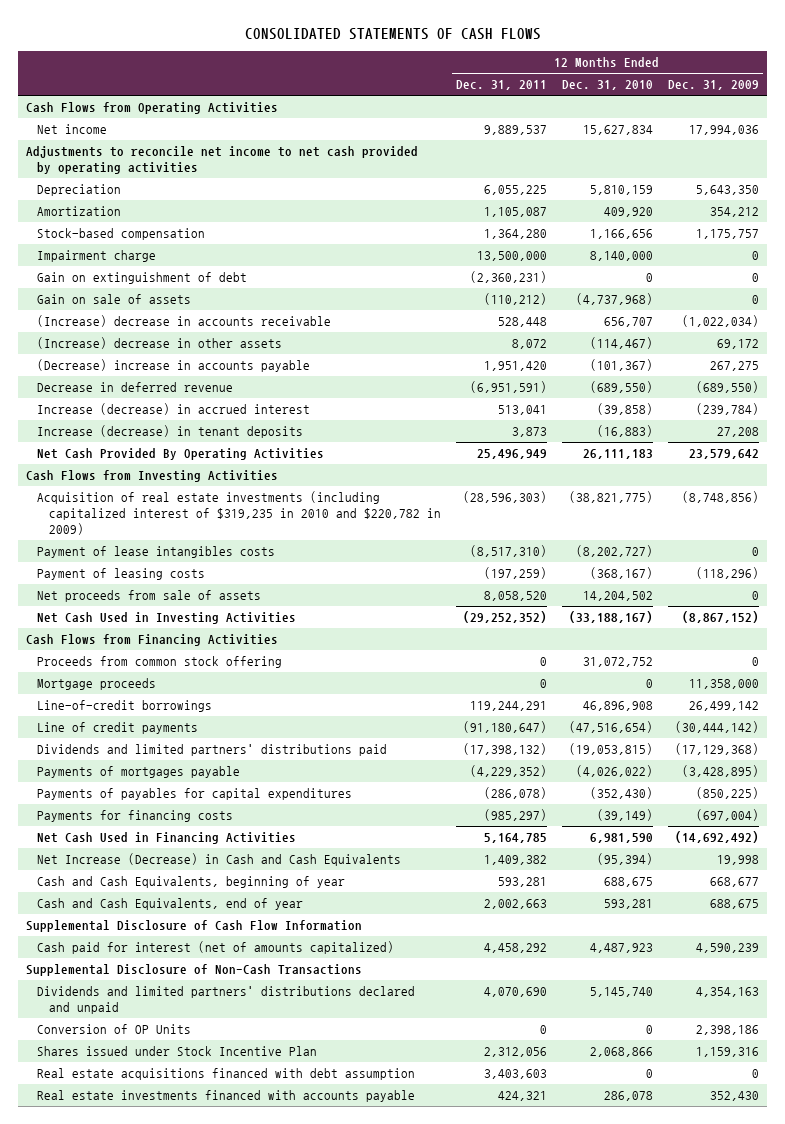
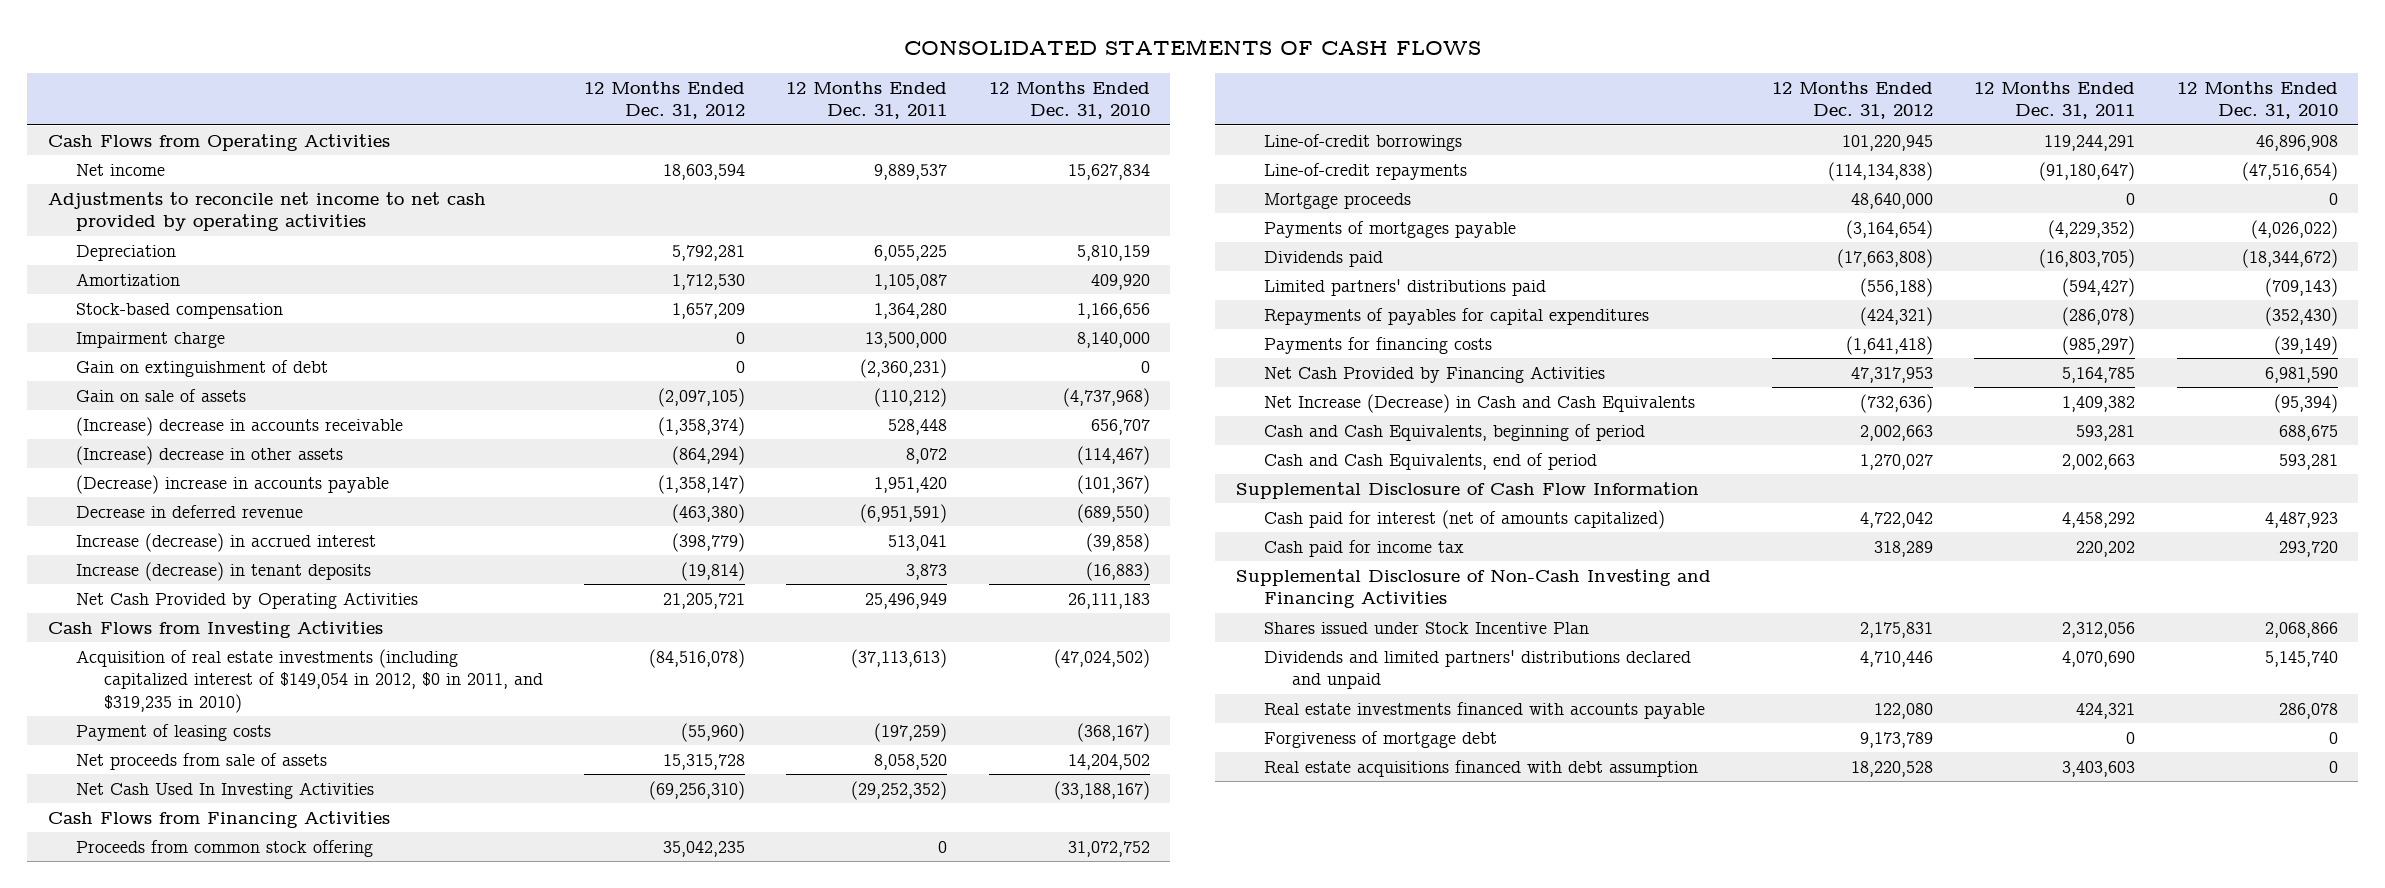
- | 12 Months Ended Dec. 31, 2011 | 12 Months Ended Dec. 31, 2010 | 12 Months Ended Dec. 31, 2009
+ | 12 Months Ended Dec. 31, 2012 | 12 Months Ended Dec. 31, 2011 | 12 Months Ended Dec. 31, 2010
- Net Cash Provided By Operating Activities | 25,496,949 | 26,111,183 | 23,579,642
+ Net Cash Provided by Operating Activities | 21,205,721 | 25,496,949 | 26,111,183
- Acquisition of real estate investments (including capitalized interest of $319,235 in 2010 and $220,782 in 2009) | (28,596,303) | (38,821,775) | (8,748,856)
- Payment of lease intangibles costs | (8,517,310) | (8,202,727) | 0
+ Acquisition of real estate investments (including capitalized interest of $149,054 in 2012, $0 in 2011, and $319,235 in 2010) | (84,516,078) | (37,113,613) | (47,024,502)
- Net Cash Used in Investing Activities | (29,252,352) | (33,188,167) | (8,867,152)
+ Net Cash Used In Investing Activities | (69,256,310) | (29,252,352) | (33,188,167)
- Line of credit payments | (91,180,647) | (47,516,654) | (30,444,142)
- Dividends and limited partners' distributions paid | (17,398,132) | (19,053,815) | (17,129,368)
+ Line-of-credit repayments | (114,134,838) | (91,180,647) | (47,516,654)
moved down: Mortgage proceeds | 48,640,000 | 0 | 0
- Payments of payables for capital expenditures | (286,078) | (352,430) | (850,225)
+ Dividends paid | (17,663,808) | (16,803,705) | (18,344,672)
+ Limited partners' distributions paid | (556,188) | (594,427) | (709,143)
+ Repayments of payables for capital expenditures | (424,321) | (286,078) | (352,430)
- Net Cash Used in Financing Activities | 5,164,785 | 6,981,590 | (14,692,492)
+ Net Cash Provided by Financing Activities | 47,317,953 | 5,164,785 | 6,981,590
- Cash and Cash Equivalents, beginning of year | 593,281 | 688,675 | 668,677
- Cash and Cash Equivalents, end of year | 2,002,663 | 593,281 | 688,675
+ Cash and Cash Equivalents, beginning of period | 2,002,663 | 593,281 | 688,675
+ Cash and Cash Equivalents, end of period | 1,270,027 | 2,002,663 | 593,281
- Supplemental Disclosure of Non-Cash Transactions
- Conversion of OP Units | 0 | 0 | 2,398,186
+ Cash paid for income tax | 318,289 | 220,202 | 293,720
+ Supplemental Disclosure of Non-Cash Investing and Financing Activities
moved down: Dividends and limited partners' distributions declared and unpaid | 4,710,446 | 4,070,690 | 5,145,740
+ Forgiveness of mortgage debt | 9,173,789 | 0 | 0
moved down: Real estate acquisitions financed with debt assumption | 18,220,528 | 3,403,603 | 0

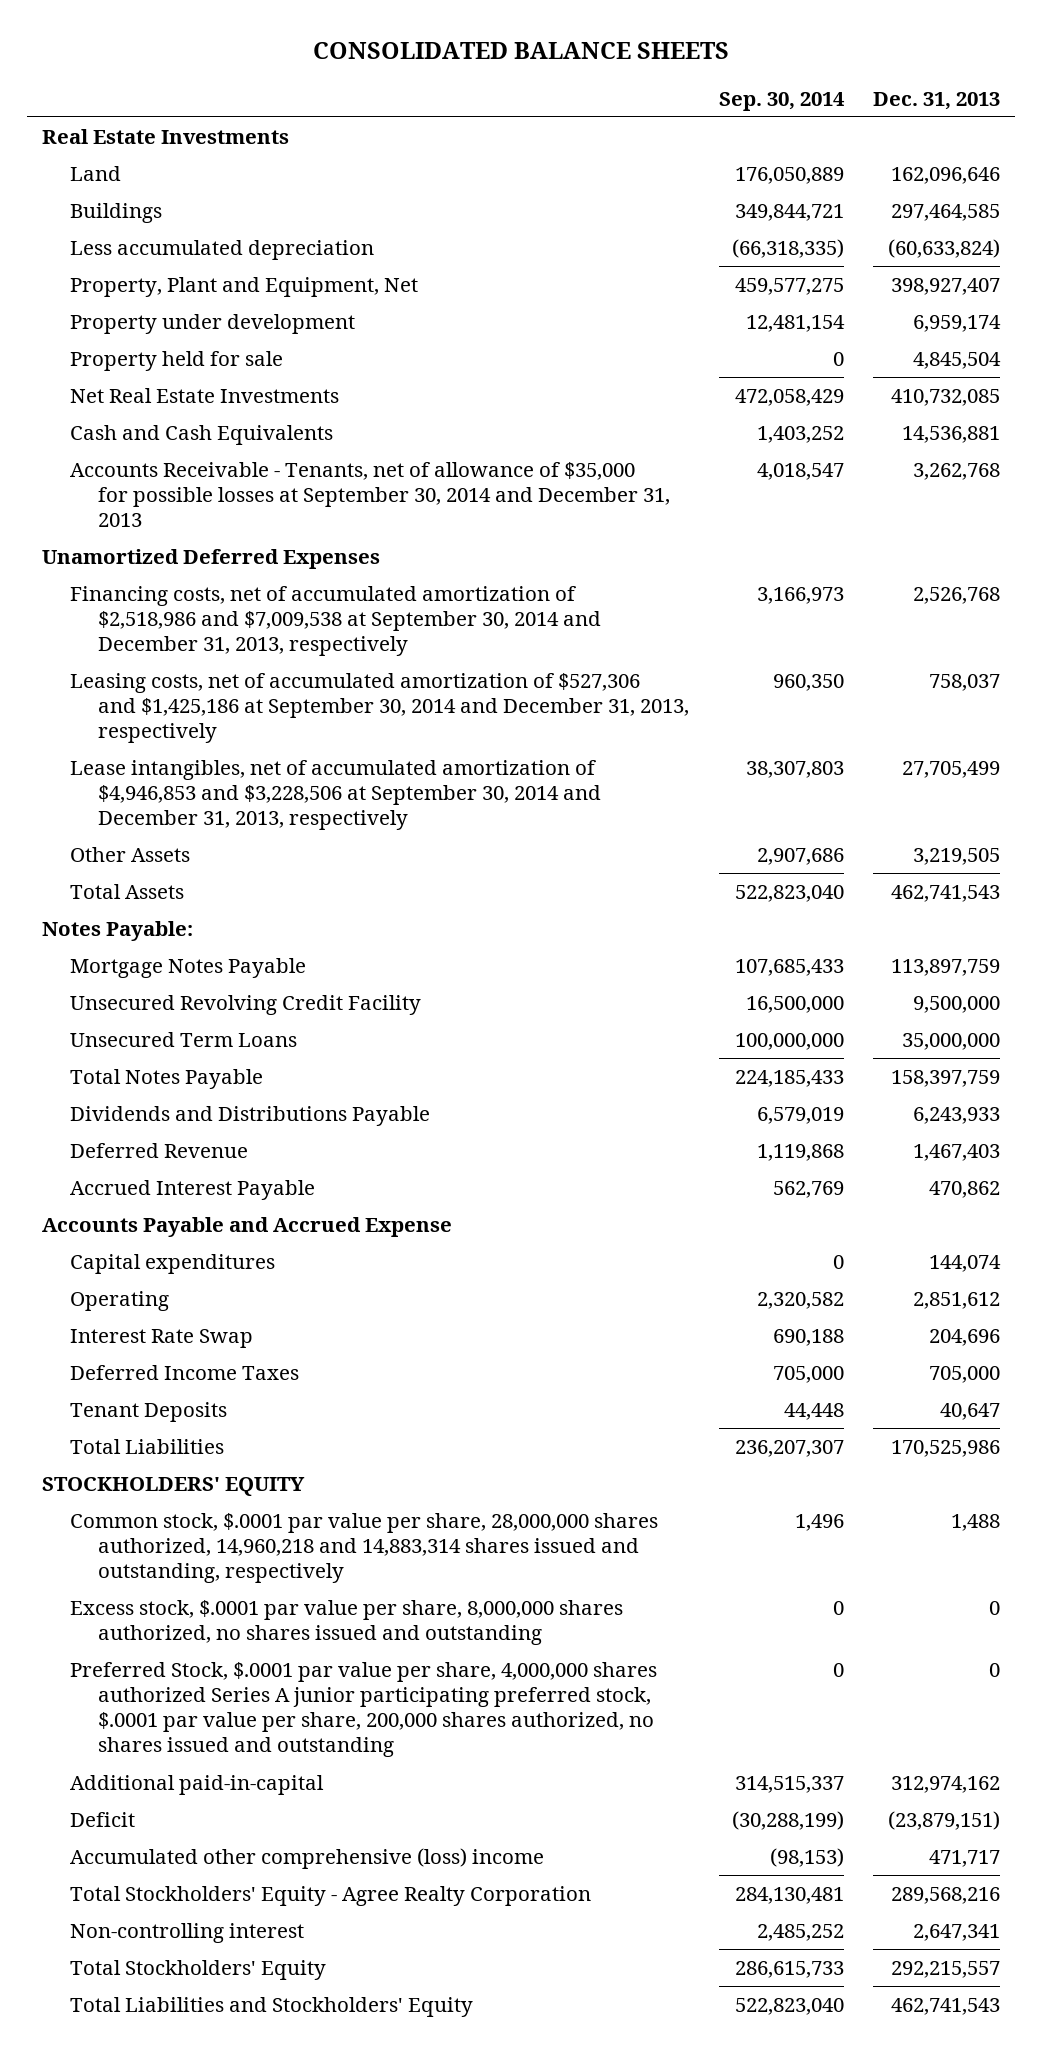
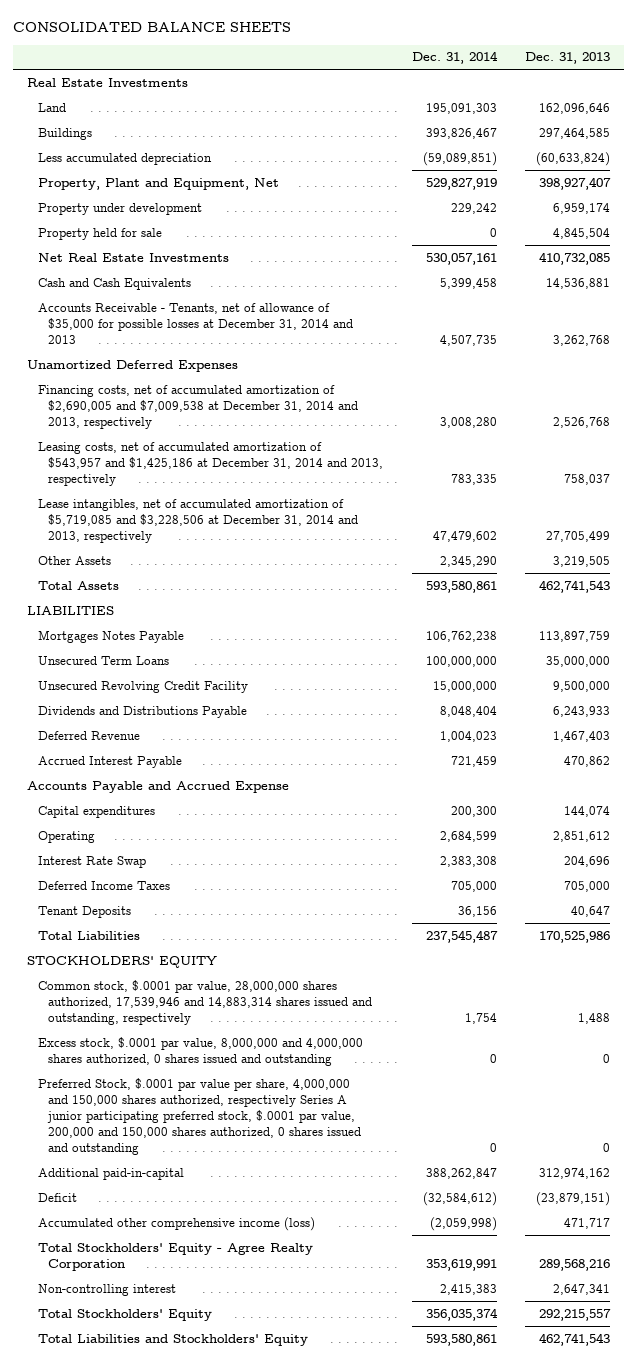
- | Sep. 30, 2014 | Dec. 31, 2013
+ | Dec. 31, 2014 | Dec. 31, 2013
- Accounts Receivable - Tenants, net of allowance of $35,000 for possible losses at September 30, 2014 and December 31, 2013 | 4,018,547 | 3,262,768
+ Accounts Receivable - Tenants, net of allowance of $35,000 for possible losses at December 31, 2014 and 2013 | 4,507,735 | 3,262,768
- Financing costs, net of accumulated amortization of $2,518,986 and $7,009,538 at September 30, 2014 and December 31, 2013, respectively | 3,166,973 | 2,526,768
- Leasing costs, net of accumulated amortization of $527,306 and $1,425,186 at September 30, 2014 and December 31, 2013, respectively | 960,350 | 758,037
- Lease intangibles, net of accumulated amortization of $4,946,853 and $3,228,506 at September 30, 2014 and December 31, 2013, respectively | 38,307,803 | 27,705,499
+ Financing costs, net of accumulated amortization of $2,690,005 and $7,009,538 at December 31, 2014 and 2013, respectively | 3,008,280 | 2,526,768
+ Leasing costs, net of accumulated amortization of $543,957 and $1,425,186 at December 31, 2014 and 2013, respectively | 783,335 | 758,037
+ Lease intangibles, net of accumulated amortization of $5,719,085 and $3,228,506 at December 31, 2014 and 2013, respectively | 47,479,602 | 27,705,499
- Notes Payable:
- Mortgage Notes Payable | 107,685,433 | 113,897,759
+ LIABILITIES
+ Mortgages Notes Payable | 106,762,238 | 113,897,759
- Total Notes Payable | 224,185,433 | 158,397,759
moved down: Unsecured Revolving Credit Facility | 15,000,000 | 9,500,000
- Common stock, $.0001 par value per share, 28,000,000 shares authorized, 14,960,218 and 14,883,314 shares issued and outstanding, respectively | 1,496 | 1,488
- Excess stock, $.0001 par value per share, 8,000,000 shares authorized, no shares issued and outstanding | 0 | 0
- Preferred Stock, $.0001 par value per share, 4,000,000 shares authorized Series A junior participating preferred stock, $.0001 par value per share, 200,000 shares authorized, no shares issued and outstanding | 0 | 0
+ Common stock, $.0001 par value, 28,000,000 shares authorized, 17,539,946 and 14,883,314 shares issued and outstanding, respectively | 1,754 | 1,488
+ Excess stock, $.0001 par value, 8,000,000 and 4,000,000 shares authorized, 0 shares issued and outstanding | 0 | 0
+ Preferred Stock, $.0001 par value per share, 4,000,000 and 150,000 shares authorized, respectively Series A junior participating preferred stock, $.0001 par value, 200,000 and 150,000 shares authorized, 0 shares issued and outstanding | 0 | 0
- Accumulated other comprehensive (loss) income | (98,153) | 471,717
+ Accumulated other comprehensive income (loss) | (2,059,998) | 471,717

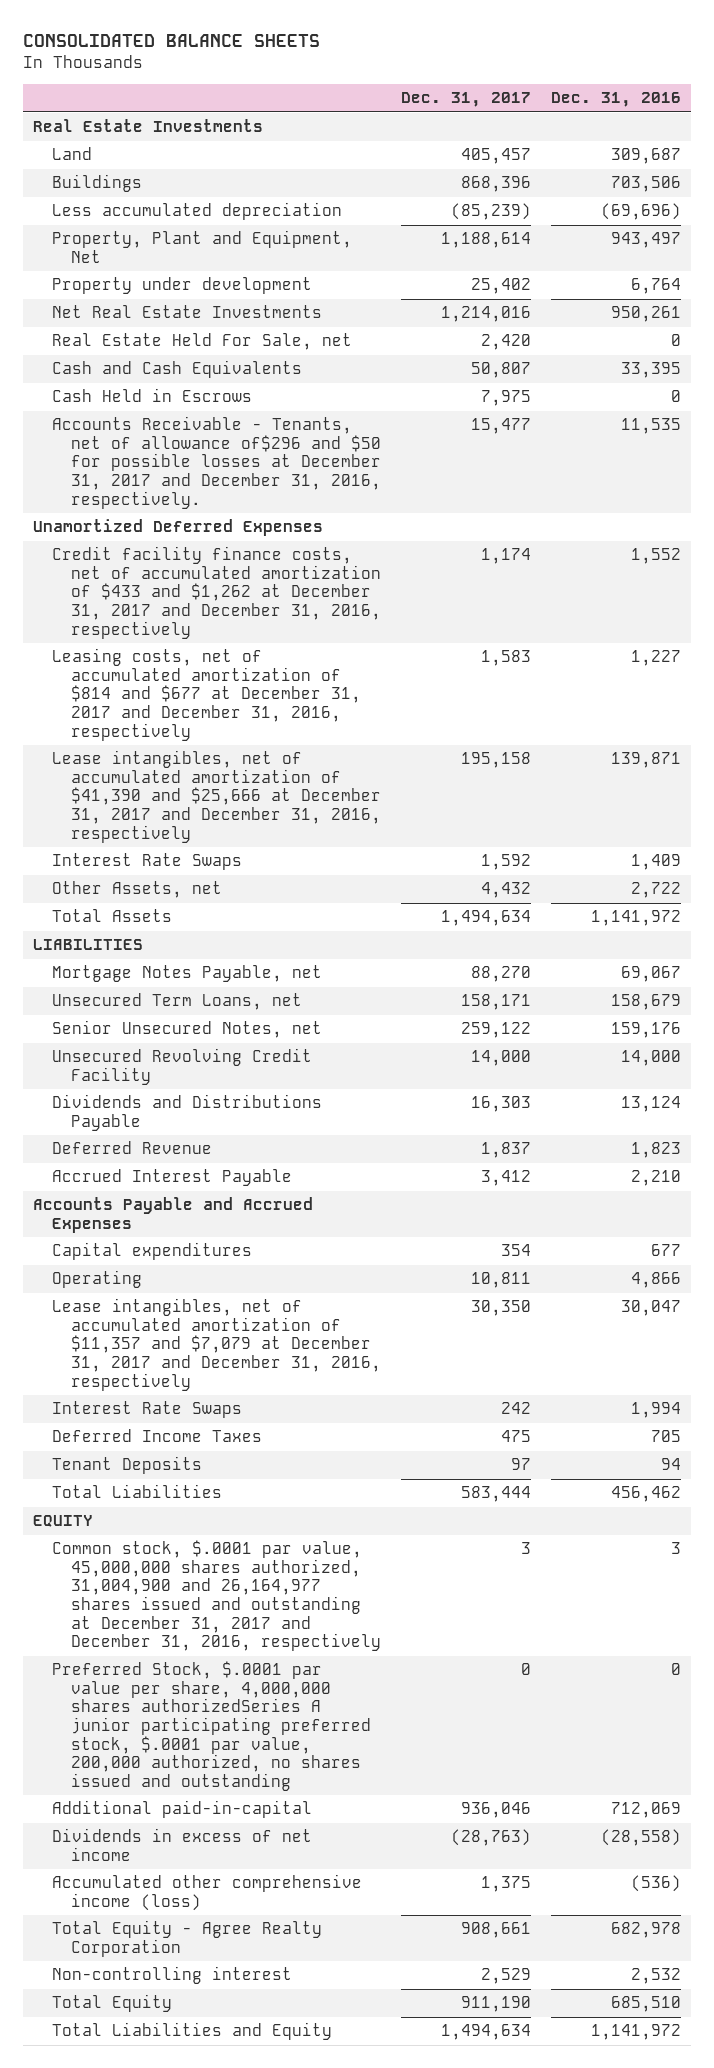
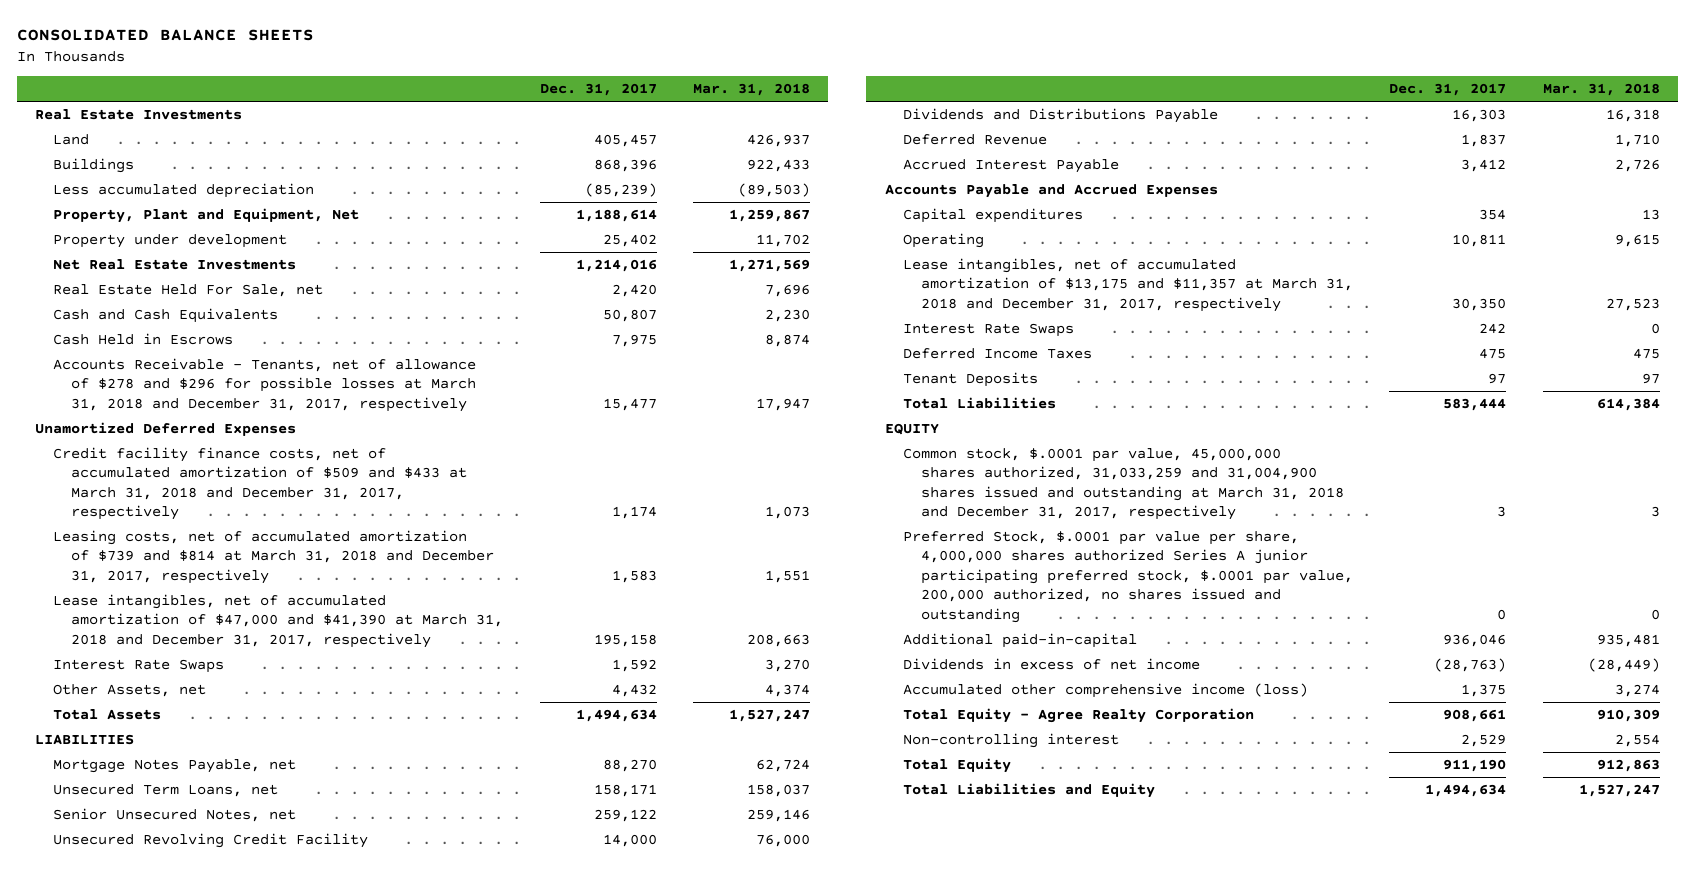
- | Dec. 31, 2017 | Dec. 31, 2016
+ | Dec. 31, 2017 | Mar. 31, 2018
- Accounts Receivable - Tenants, net of allowance of$296 and $50 for possible losses at December 31, 2017 and December 31, 2016, respectively. | 15,477 | 11,535
+ Accounts Receivable - Tenants, net of allowance of $278 and $296 for possible losses at March 31, 2018 and December 31, 2017, respectively | 15,477 | 17,947
- Credit facility finance costs, net of accumulated amortization of $433 and $1,262 at December 31, 2017 and December 31, 2016, respectively | 1,174 | 1,552
- Leasing costs, net of accumulated amortization of $814 and $677 at December 31, 2017 and December 31, 2016, respectively | 1,583 | 1,227
- Lease intangibles, net of accumulated amortization of $41,390 and $25,666 at December 31, 2017 and December 31, 2016, respectively | 195,158 | 139,871
+ Credit facility finance costs, net of accumulated amortization of $509 and $433 at March 31, 2018 and December 31, 2017, respectively | 1,174 | 1,073
+ Leasing costs, net of accumulated amortization of $739 and $814 at March 31, 2018 and December 31, 2017, respectively | 1,583 | 1,551
+ Lease intangibles, net of accumulated amortization of $47,000 and $41,390 at March 31, 2018 and December 31, 2017, respectively | 195,158 | 208,663
- Lease intangibles, net of accumulated amortization of $11,357 and $7,079 at December 31, 2017 and December 31, 2016, respectively | 30,350 | 30,047
+ Lease intangibles, net of accumulated amortization of $13,175 and $11,357 at March 31, 2018 and December 31, 2017, respectively | 30,350 | 27,523
- Common stock, $.0001 par value, 45,000,000 shares authorized, 31,004,900 and 26,164,977 shares issued and outstanding at December 31, 2017 and December 31, 2016, respectively | 3 | 3
- Preferred Stock, $.0001 par value per share, 4,000,000 shares authorizedSeries A junior participating preferred stock, $.0001 par value, 200,000 authorized, no shares issued and outstanding | 0 | 0
+ Common stock, $.0001 par value, 45,000,000 shares authorized, 31,033,259 and 31,004,900 shares issued and outstanding at March 31, 2018 and December 31, 2017, respectively | 3 | 3
+ Preferred Stock, $.0001 par value per share, 4,000,000 shares authorized Series A junior participating preferred stock, $.0001 par value, 200,000 authorized, no shares issued and outstanding | 0 | 0

